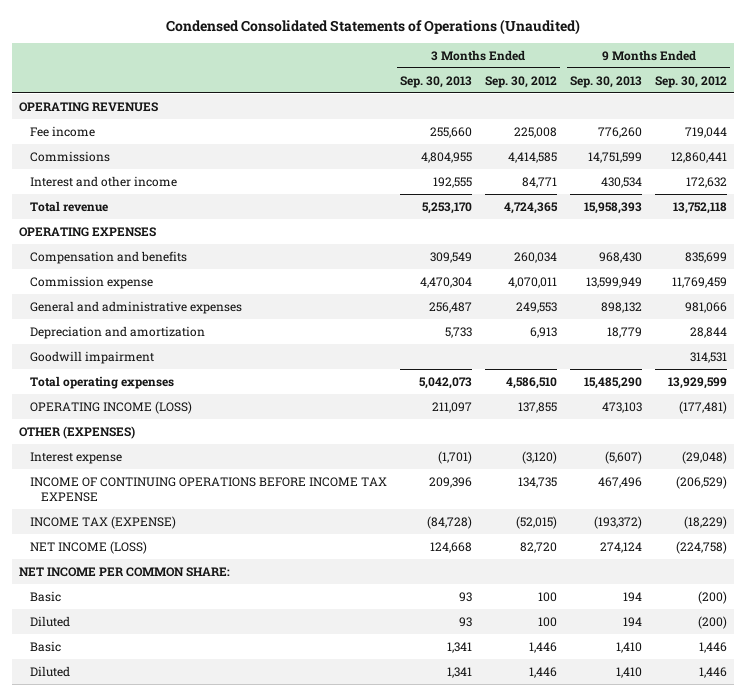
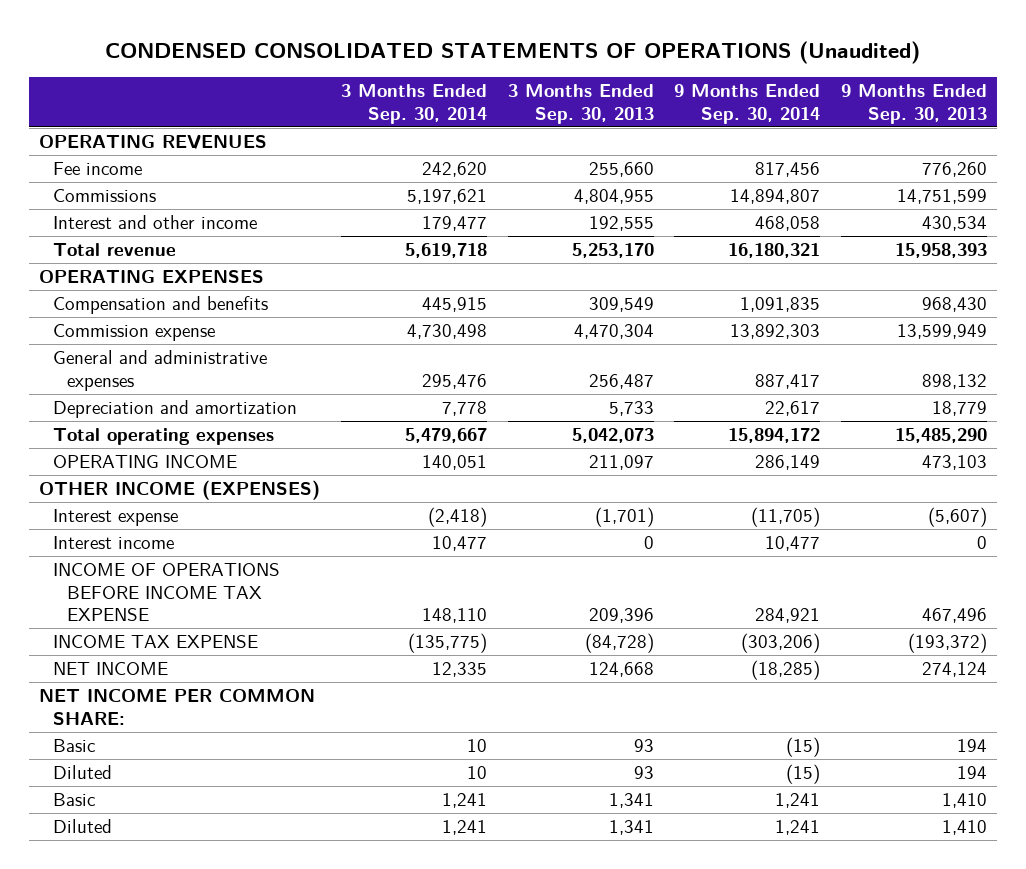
- Condensed Consolidated Statements of Operations (Unaudited)
+ CONDENSED CONSOLIDATED STATEMENTS OF OPERATIONS (Unaudited)
- | 3 Months Ended Sep. 30, 2013 | 3 Months Ended Sep. 30, 2012 | 9 Months Ended Sep. 30, 2013 | 9 Months Ended Sep. 30, 2012
+ | 3 Months Ended Sep. 30, 2014 | 3 Months Ended Sep. 30, 2013 | 9 Months Ended Sep. 30, 2014 | 9 Months Ended Sep. 30, 2013
- Goodwill impairment | | | | 314,531
- OPERATING INCOME (LOSS) | 211,097 | 137,855 | 473,103 | (177,481)
- OTHER (EXPENSES)
+ OPERATING INCOME | 140,051 | 211,097 | 286,149 | 473,103
+ OTHER INCOME (EXPENSES)
- INCOME OF CONTINUING OPERATIONS BEFORE INCOME TAX EXPENSE | 209,396 | 134,735 | 467,496 | (206,529)
- INCOME TAX (EXPENSE) | (84,728) | (52,015) | (193,372) | (18,229)
- NET INCOME (LOSS) | 124,668 | 82,720 | 274,124 | (224,758)
+ Interest income | 10,477 | 0 | 10,477 | 0
+ INCOME OF OPERATIONS BEFORE INCOME TAX EXPENSE | 148,110 | 209,396 | 284,921 | 467,496
+ INCOME TAX EXPENSE | (135,775) | (84,728) | (303,206) | (193,372)
+ NET INCOME | 12,335 | 124,668 | (18,285) | 274,124

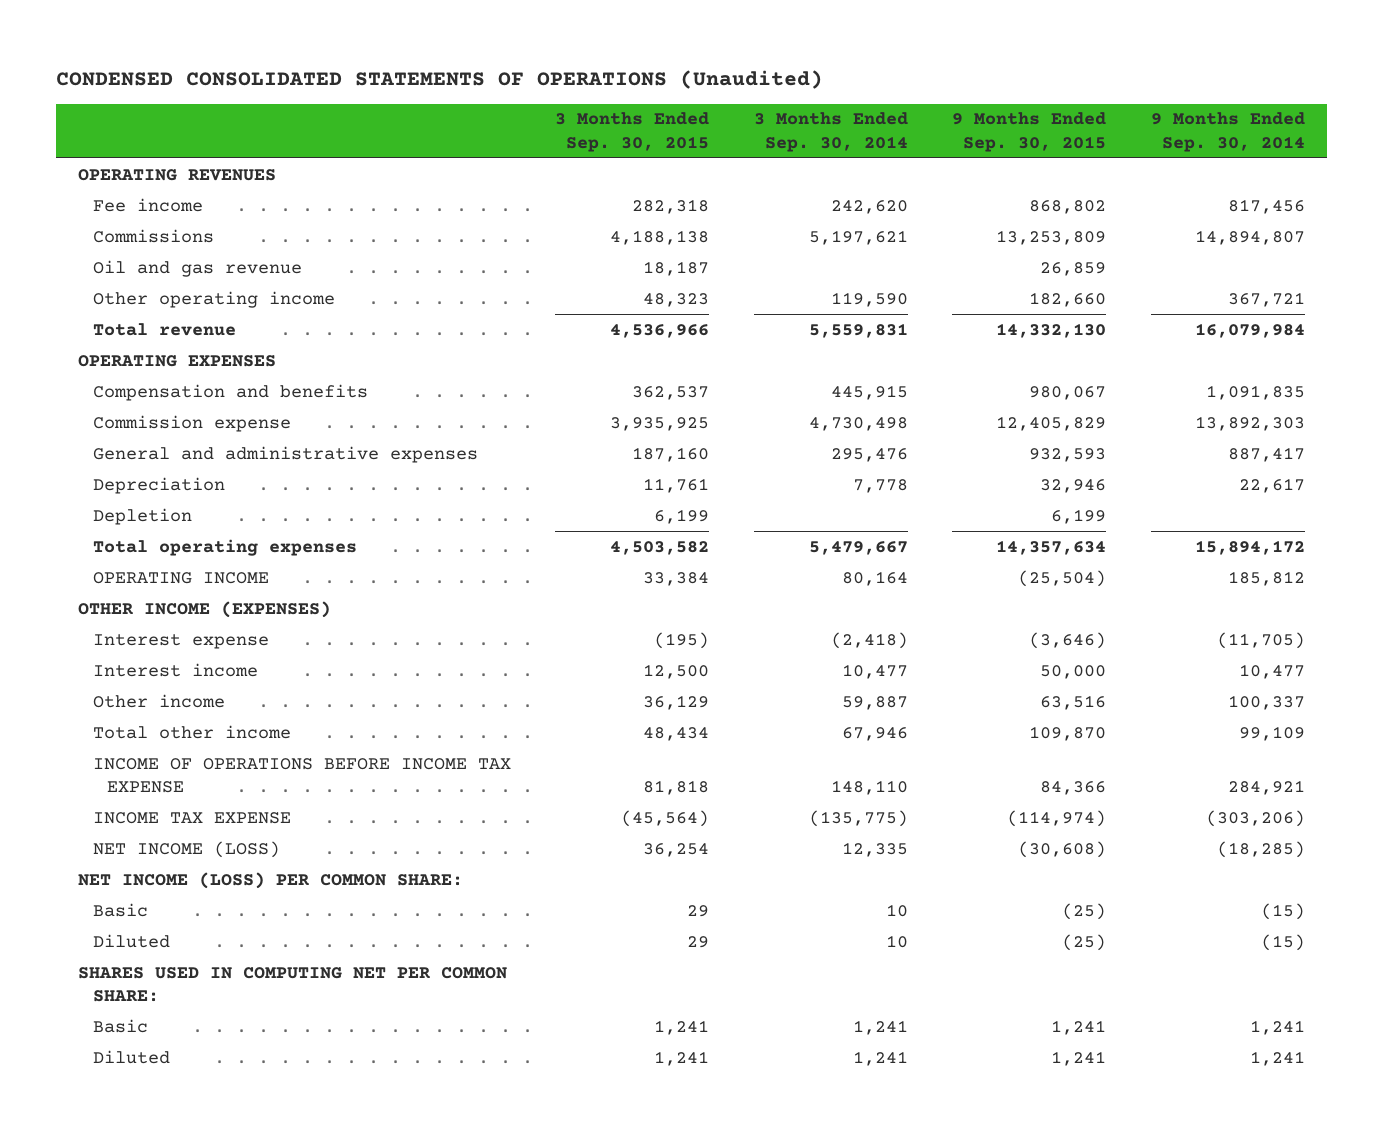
- | 3 Months Ended Sep. 30, 2014 | 3 Months Ended Sep. 30, 2013 | 9 Months Ended Sep. 30, 2014 | 9 Months Ended Sep. 30, 2013
+ | 3 Months Ended Sep. 30, 2015 | 3 Months Ended Sep. 30, 2014 | 9 Months Ended Sep. 30, 2015 | 9 Months Ended Sep. 30, 2014
- Interest and other income | 179,477 | 192,555 | 468,058 | 430,534
- Total revenue | 5,619,718 | 5,253,170 | 16,180,321 | 15,958,393
+ Oil and gas revenue | 18,187 | | 26,859 |
+ Other operating income | 48,323 | 119,590 | 182,660 | 367,721
+ Total revenue | 4,536,966 | 5,559,831 | 14,332,130 | 16,079,984
- Depreciation and amortization | 7,778 | 5,733 | 22,617 | 18,779
+ Depreciation | 11,761 | 7,778 | 32,946 | 22,617
+ Depletion | 6,199 | | 6,199 |
- OPERATING INCOME | 140,051 | 211,097 | 286,149 | 473,103
+ OPERATING INCOME | 33,384 | 80,164 | (25,504) | 185,812
+ Other income | 36,129 | 59,887 | 63,516 | 100,337
+ Total other income | 48,434 | 67,946 | 109,870 | 99,109
- NET INCOME | 12,335 | 124,668 | (18,285) | 274,124
- NET INCOME PER COMMON SHARE:
+ NET INCOME (LOSS) | 36,254 | 12,335 | (30,608) | (18,285)
+ NET INCOME (LOSS) PER COMMON SHARE:
+ SHARES USED IN COMPUTING NET PER COMMON SHARE:

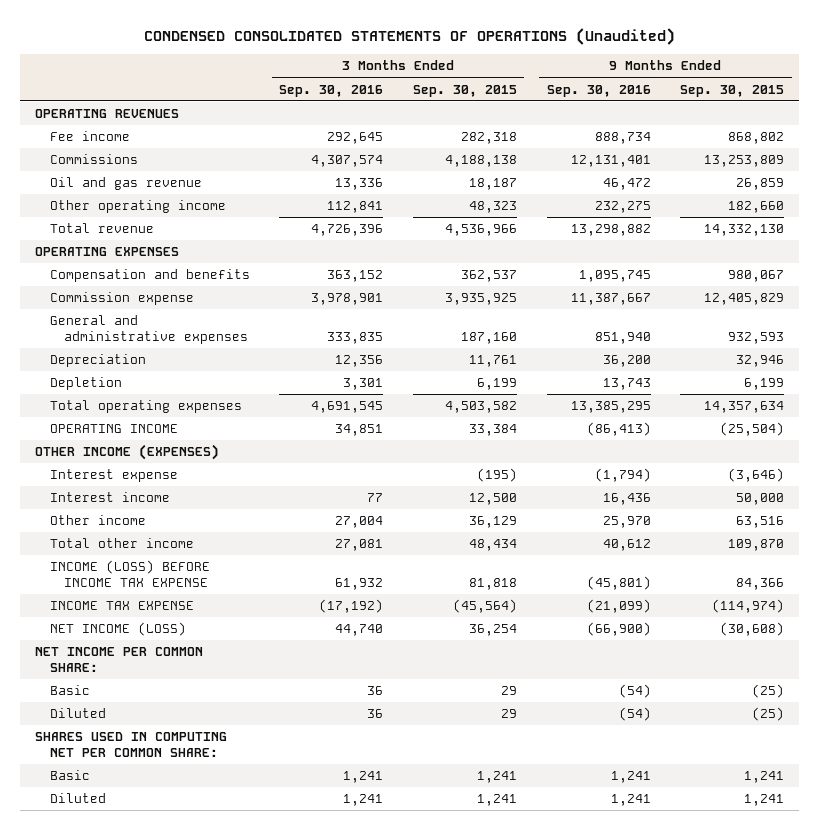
- | 3 Months Ended Sep. 30, 2015 | 3 Months Ended Sep. 30, 2014 | 9 Months Ended Sep. 30, 2015 | 9 Months Ended Sep. 30, 2014
+ | 3 Months Ended Sep. 30, 2016 | 3 Months Ended Sep. 30, 2015 | 9 Months Ended Sep. 30, 2016 | 9 Months Ended Sep. 30, 2015
- INCOME OF OPERATIONS BEFORE INCOME TAX EXPENSE | 81,818 | 148,110 | 84,366 | 284,921
+ INCOME (LOSS) BEFORE INCOME TAX EXPENSE | 61,932 | 81,818 | (45,801) | 84,366
- NET INCOME (LOSS) PER COMMON SHARE:
+ NET INCOME PER COMMON SHARE:

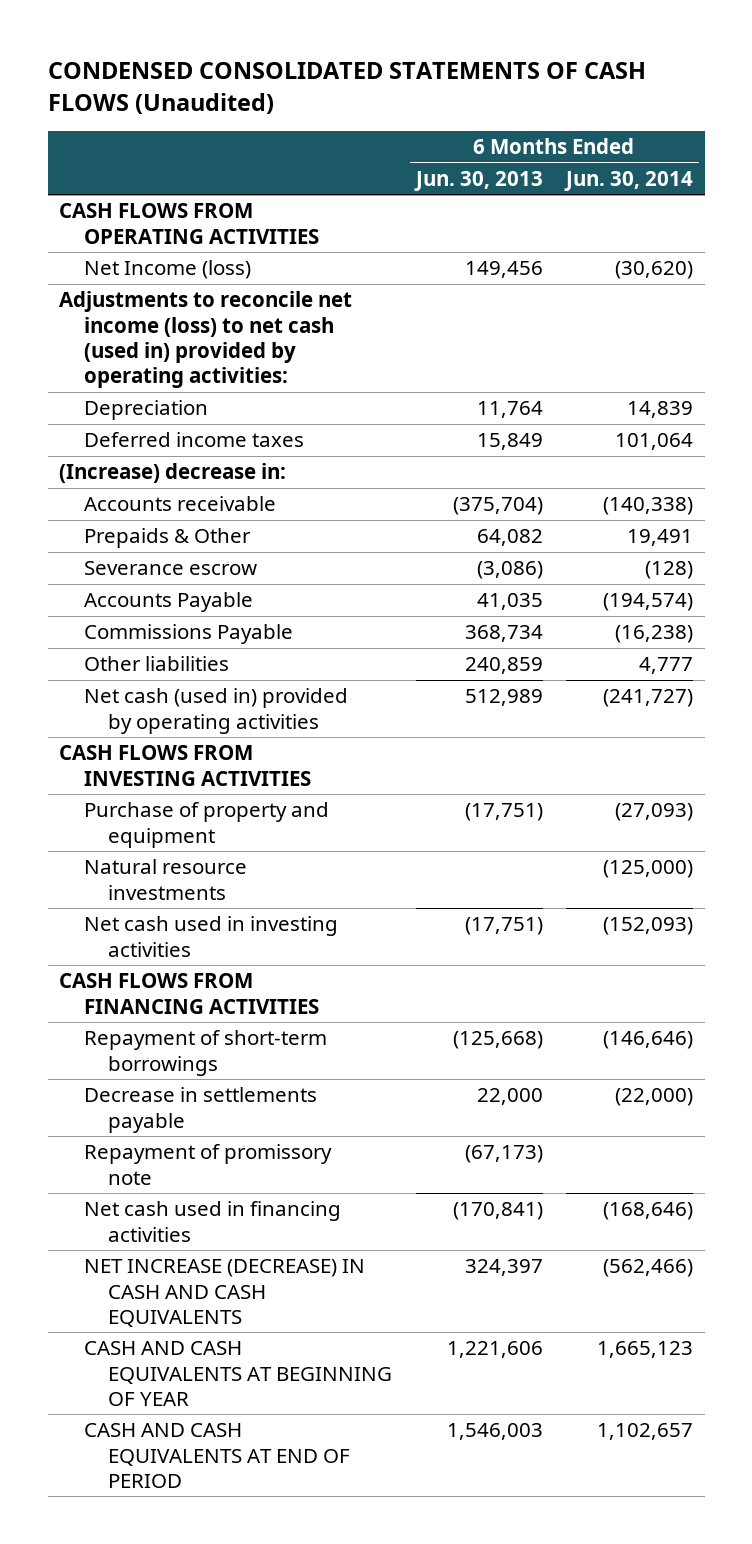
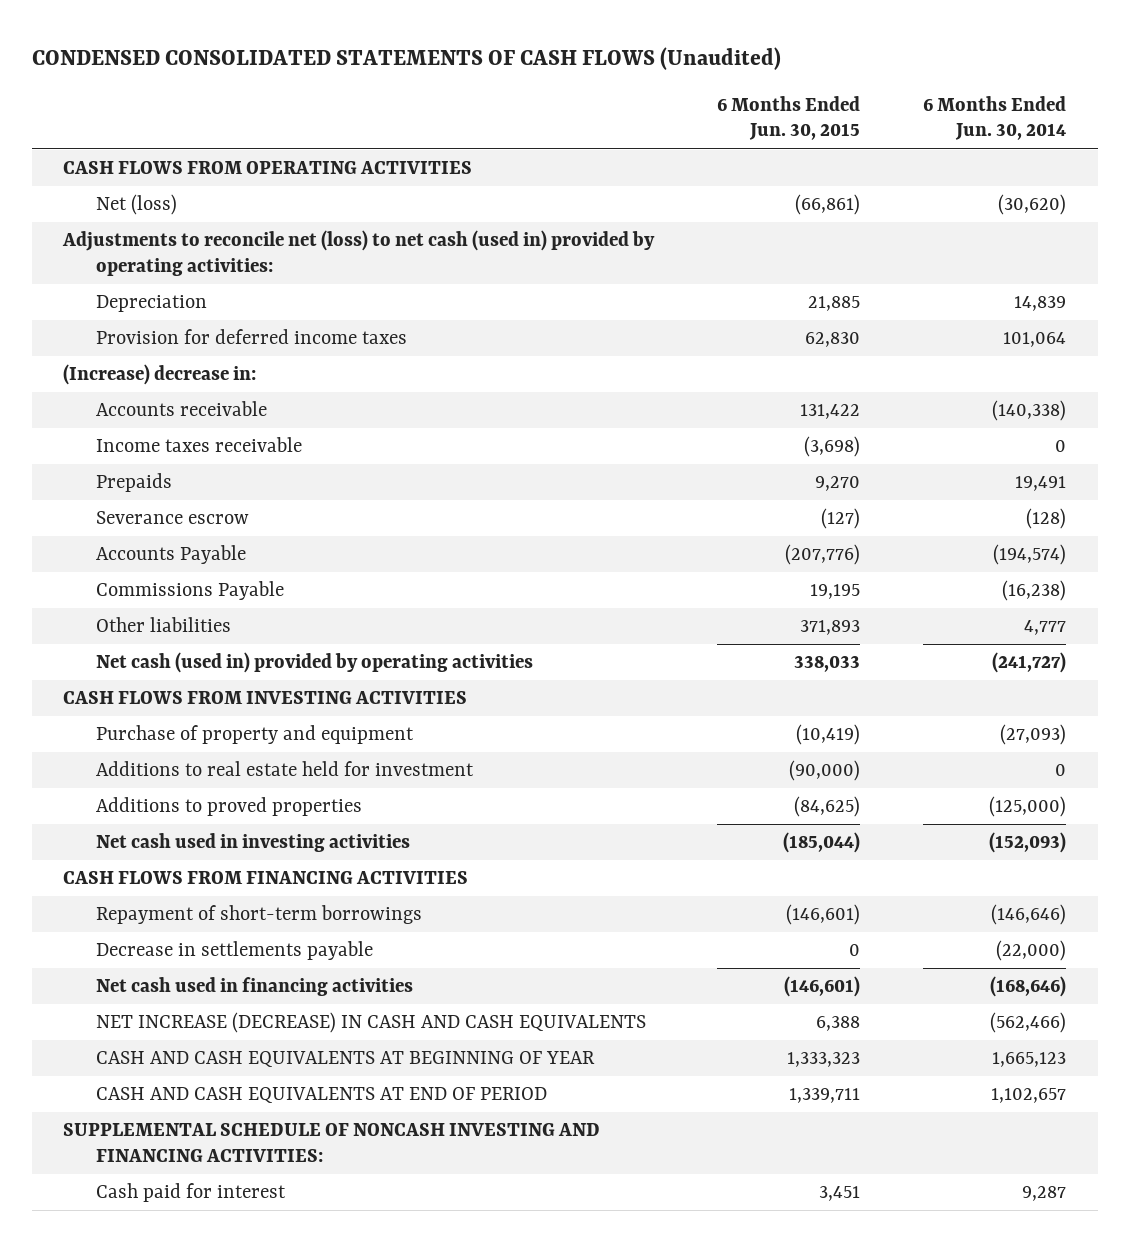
- | 6 Months Ended Jun. 30, 2013 | 6 Months Ended Jun. 30, 2014
+ | 6 Months Ended Jun. 30, 2015 | 6 Months Ended Jun. 30, 2014
- Net Income (loss) | 149,456 | (30,620)
- Adjustments to reconcile net income (loss) to net cash (used in) provided by operating activities:
+ Net (loss) | (66,861) | (30,620)
+ Adjustments to reconcile net (loss) to net cash (used in) provided by operating activities:
- Deferred income taxes | 15,849 | 101,064
+ Provision for deferred income taxes | 62,830 | 101,064
- Prepaids & Other | 64,082 | 19,491
+ Income taxes receivable | (3,698) | 0
+ Prepaids | 9,270 | 19,491
- Natural resource investments | | (125,000)
+ Additions to real estate held for investment | (90,000) | 0
+ Additions to proved properties | (84,625) | (125,000)
- Repayment of promissory note | (67,173) |
+ SUPPLEMENTAL SCHEDULE OF NONCASH INVESTING AND FINANCING ACTIVITIES:
+ Cash paid for interest | 3,451 | 9,287

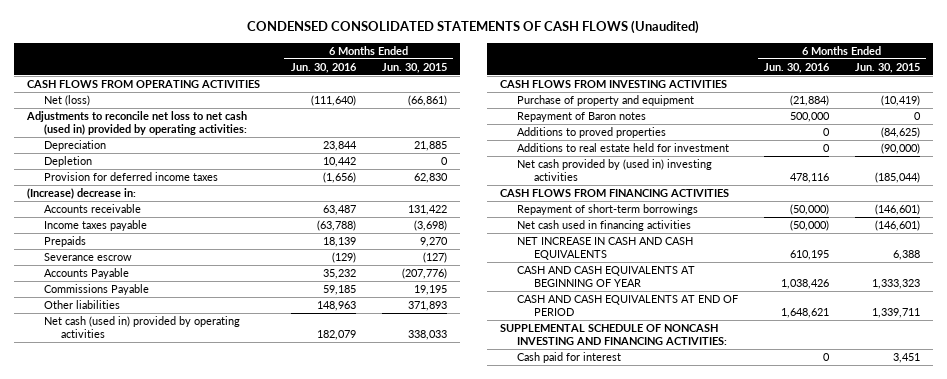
- | 6 Months Ended Jun. 30, 2015 | 6 Months Ended Jun. 30, 2014
+ | 6 Months Ended Jun. 30, 2016 | 6 Months Ended Jun. 30, 2015
- Adjustments to reconcile net (loss) to net cash (used in) provided by operating activities:
+ Adjustments to reconcile net loss to net cash (used in) provided by operating activities:
+ Depletion | 10,442 | 0
- Income taxes receivable | (3,698) | 0
+ Income taxes payable | (63,788) | (3,698)
+ Repayment of Baron notes | 500,000 | 0
- Net cash used in investing activities | (185,044) | (152,093)
moved down: Additions to real estate held for investment | 0 | (90,000)
+ Net cash provided by (used in) investing activities | 478,116 | (185,044)
- Decrease in settlements payable | 0 | (22,000)
- NET INCREASE (DECREASE) IN CASH AND CASH EQUIVALENTS | 6,388 | (562,466)
+ NET INCREASE IN CASH AND CASH EQUIVALENTS | 610,195 | 6,388

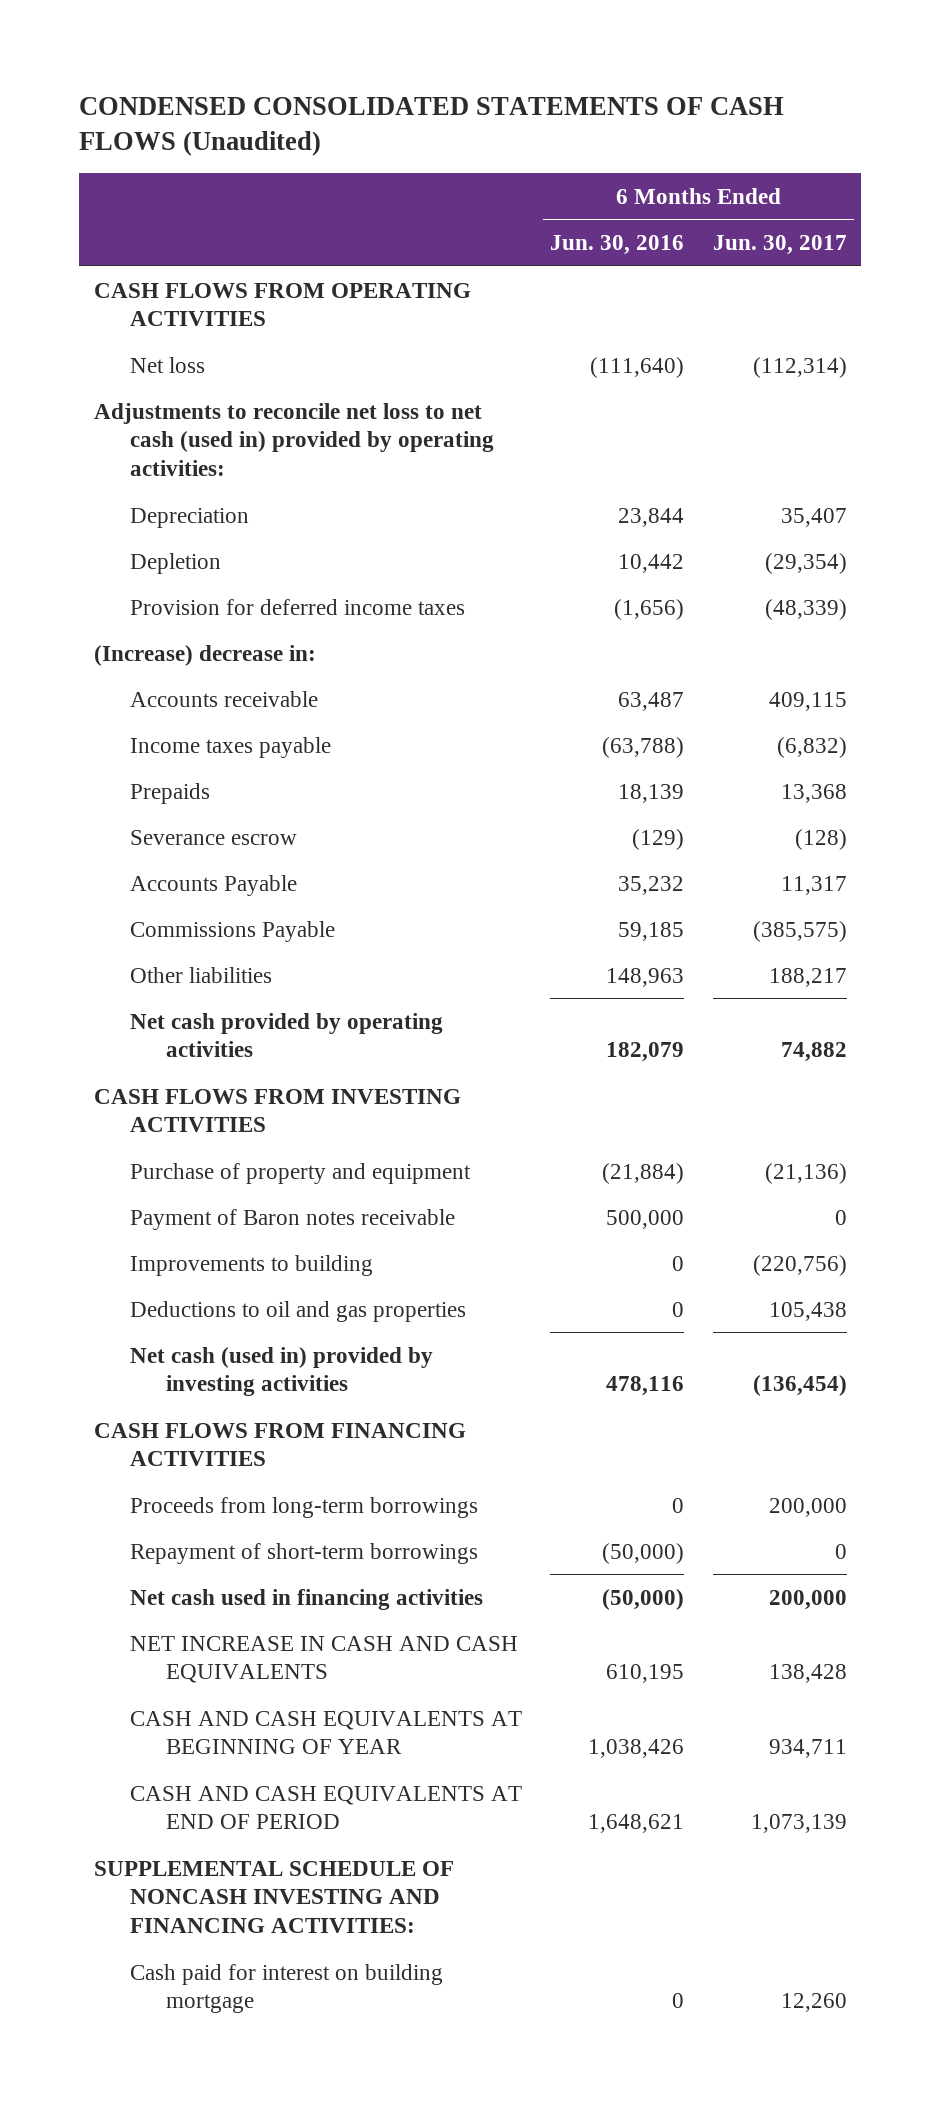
- | 6 Months Ended Jun. 30, 2016 | 6 Months Ended Jun. 30, 2015
+ | 6 Months Ended Jun. 30, 2016 | 6 Months Ended Jun. 30, 2017
- Net (loss) | (111,640) | (66,861)
+ Net loss | (111,640) | (112,314)
- Net cash (used in) provided by operating activities | 182,079 | 338,033
+ Net cash provided by operating activities | 182,079 | 74,882
- Repayment of Baron notes | 500,000 | 0
- Additions to proved properties | 0 | (84,625)
- Additions to real estate held for investment | 0 | (90,000)
- Net cash provided by (used in) investing activities | 478,116 | (185,044)
+ Payment of Baron notes receivable | 500,000 | 0
+ Improvements to building | 0 | (220,756)
+ Deductions to oil and gas properties | 0 | 105,438
+ Net cash (used in) provided by investing activities | 478,116 | (136,454)
+ Proceeds from long-term borrowings | 0 | 200,000
- Cash paid for interest | 0 | 3,451
+ Cash paid for interest on building mortgage | 0 | 12,260

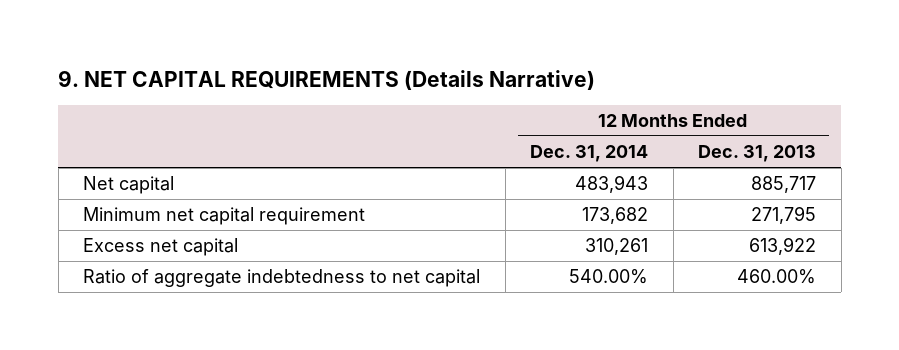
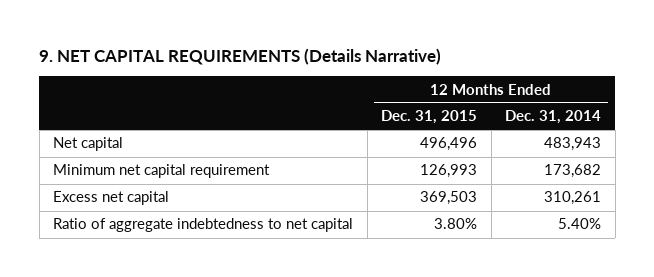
- | 12 Months Ended Dec. 31, 2014 | 12 Months Ended Dec. 31, 2013
+ | 12 Months Ended Dec. 31, 2015 | 12 Months Ended Dec. 31, 2014
- Ratio of aggregate indebtedness to net capital | 540.00% | 460.00%
+ Ratio of aggregate indebtedness to net capital | 3.80% | 5.40%

